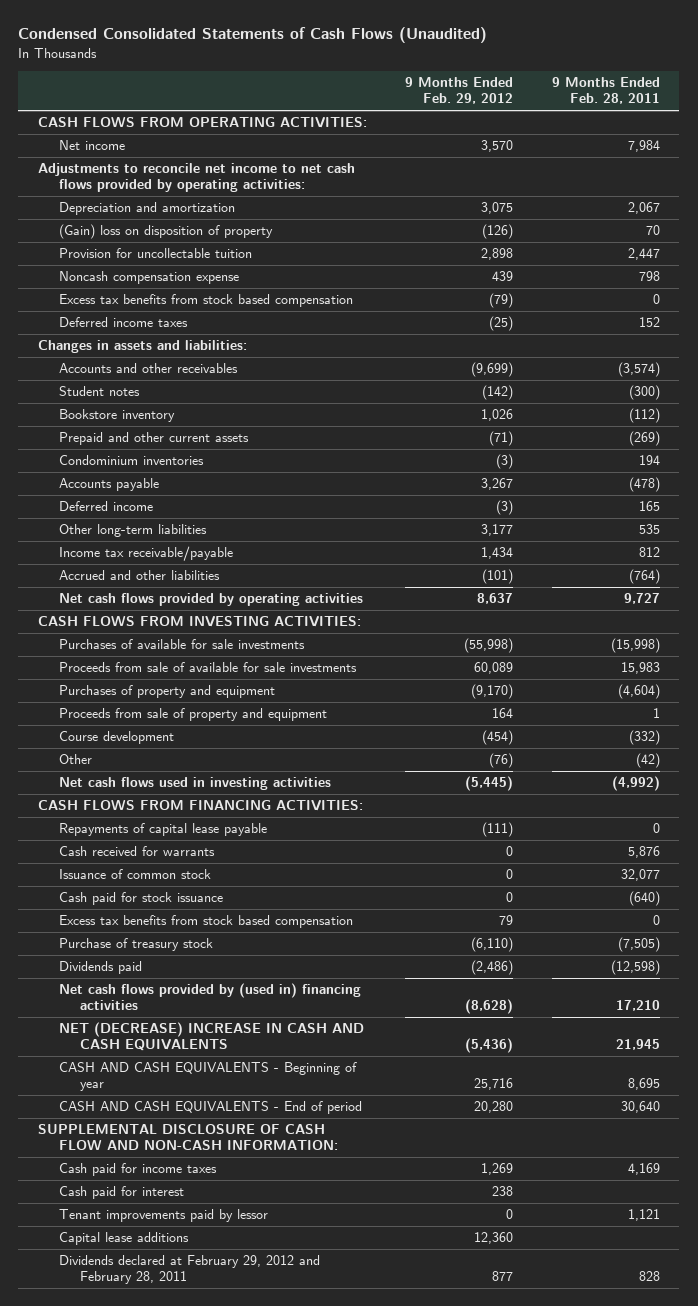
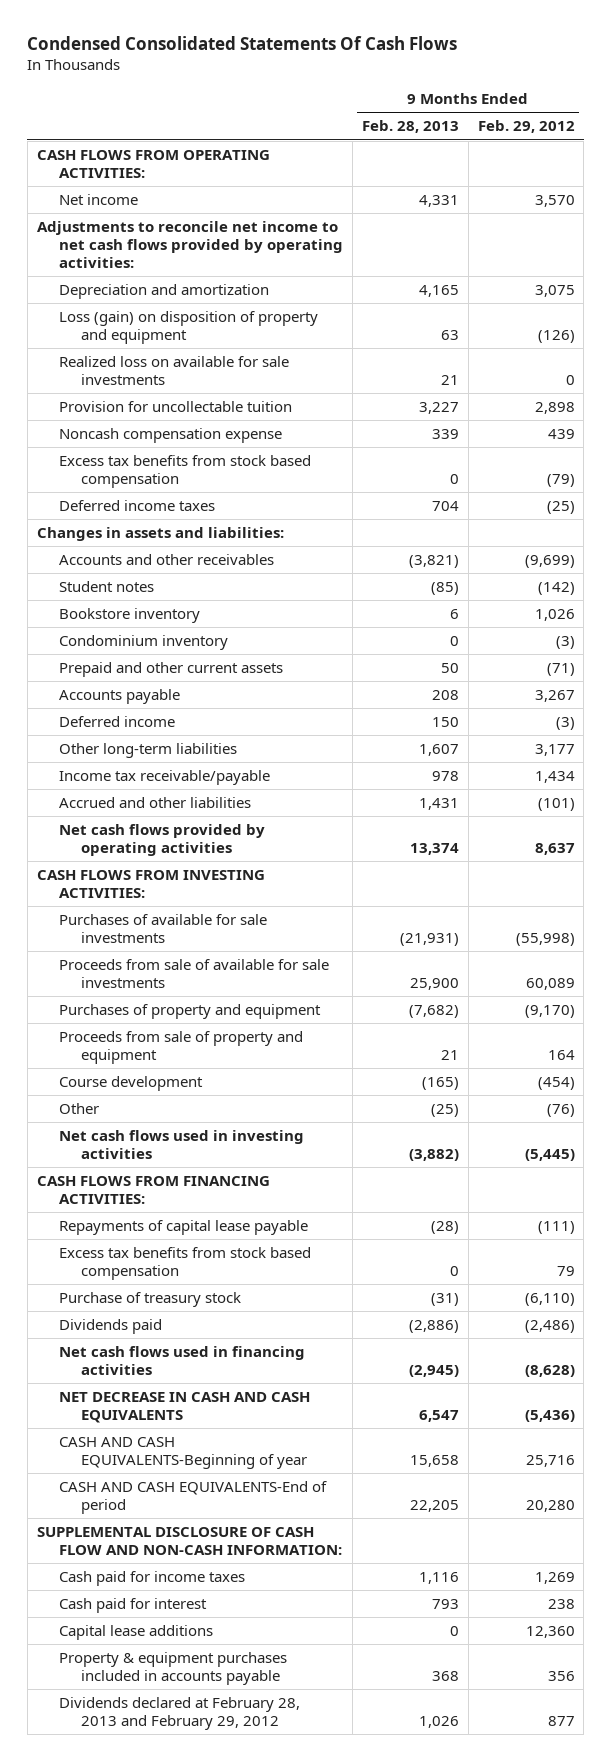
- Condensed Consolidated Statements of Cash Flows (Unaudited)
+ Condensed Consolidated Statements Of Cash Flows
- | 9 Months Ended Feb. 29, 2012 | 9 Months Ended Feb. 28, 2011
+ | 9 Months Ended Feb. 28, 2013 | 9 Months Ended Feb. 29, 2012
- (Gain) loss on disposition of property | (126) | 70
+ Loss (gain) on disposition of property and equipment | 63 | (126)
+ Realized loss on available for sale investments | 21 | 0
+ Condominium inventory | 0 | (3)
- Condominium inventories | (3) | 194
- Cash received for warrants | 0 | 5,876
- Issuance of common stock | 0 | 32,077
- Cash paid for stock issuance | 0 | (640)
- Net cash flows provided by (used in) financing activities | (8,628) | 17,210
- NET (DECREASE) INCREASE IN CASH AND CASH EQUIVALENTS | (5,436) | 21,945
- CASH AND CASH EQUIVALENTS - Beginning of year | 25,716 | 8,695
- CASH AND CASH EQUIVALENTS - End of period | 20,280 | 30,640
+ Net cash flows used in financing activities | (2,945) | (8,628)
+ NET DECREASE IN CASH AND CASH EQUIVALENTS | 6,547 | (5,436)
+ CASH AND CASH EQUIVALENTS-Beginning of year | 15,658 | 25,716
+ CASH AND CASH EQUIVALENTS-End of period | 22,205 | 20,280
- Tenant improvements paid by lessor | 0 | 1,121
- Dividends declared at February 29, 2012 and February 28, 2011 | 877 | 828
+ Property & equipment purchases included in accounts payable | 368 | 356
+ Dividends declared at February 28, 2013 and February 29, 2012 | 1,026 | 877

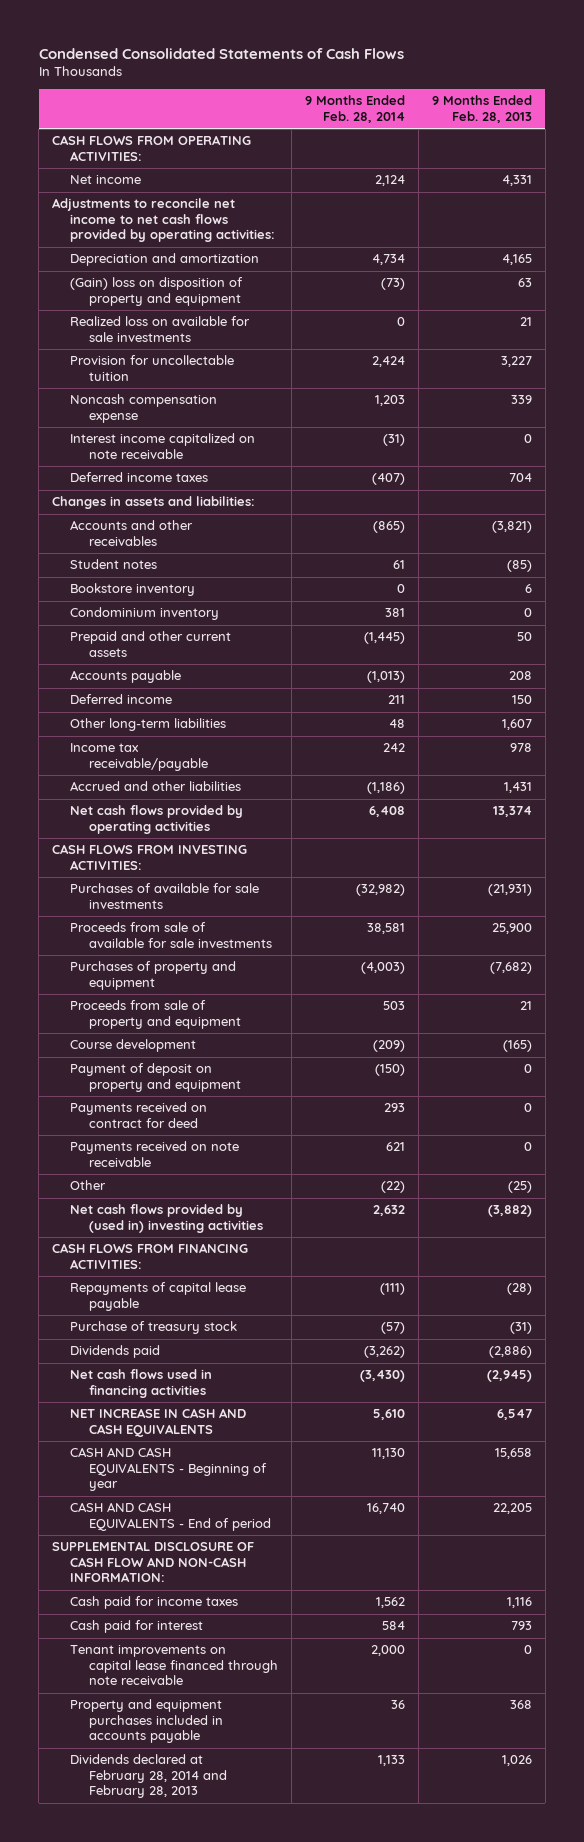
- Condensed Consolidated Statements Of Cash Flows
+ Condensed Consolidated Statements of Cash Flows
- | 9 Months Ended Feb. 28, 2013 | 9 Months Ended Feb. 29, 2012
+ | 9 Months Ended Feb. 28, 2014 | 9 Months Ended Feb. 28, 2013
- Loss (gain) on disposition of property and equipment | 63 | (126)
+ (Gain) loss on disposition of property and equipment | (73) | 63
- Excess tax benefits from stock based compensation | 0 | (79)
+ Interest income capitalized on note receivable | (31) | 0
+ Payment of deposit on property and equipment | (150) | 0
+ Payments received on contract for deed | 293 | 0
+ Payments received on note receivable | 621 | 0
- Net cash flows used in investing activities | (3,882) | (5,445)
+ Net cash flows provided by (used in) investing activities | 2,632 | (3,882)
- Excess tax benefits from stock based compensation | 0 | 79
- NET DECREASE IN CASH AND CASH EQUIVALENTS | 6,547 | (5,436)
- CASH AND CASH EQUIVALENTS-Beginning of year | 15,658 | 25,716
- CASH AND CASH EQUIVALENTS-End of period | 22,205 | 20,280
+ NET INCREASE IN CASH AND CASH EQUIVALENTS | 5,610 | 6,547
+ CASH AND CASH EQUIVALENTS - Beginning of year | 11,130 | 15,658
+ CASH AND CASH EQUIVALENTS - End of period | 16,740 | 22,205
- Capital lease additions | 0 | 12,360
- Property & equipment purchases included in accounts payable | 368 | 356
- Dividends declared at February 28, 2013 and February 29, 2012 | 1,026 | 877
+ Tenant improvements on capital lease financed through note receivable | 2,000 | 0
+ Property and equipment purchases included in accounts payable | 36 | 368
+ Dividends declared at February 28, 2014 and February 28, 2013 | 1,133 | 1,026

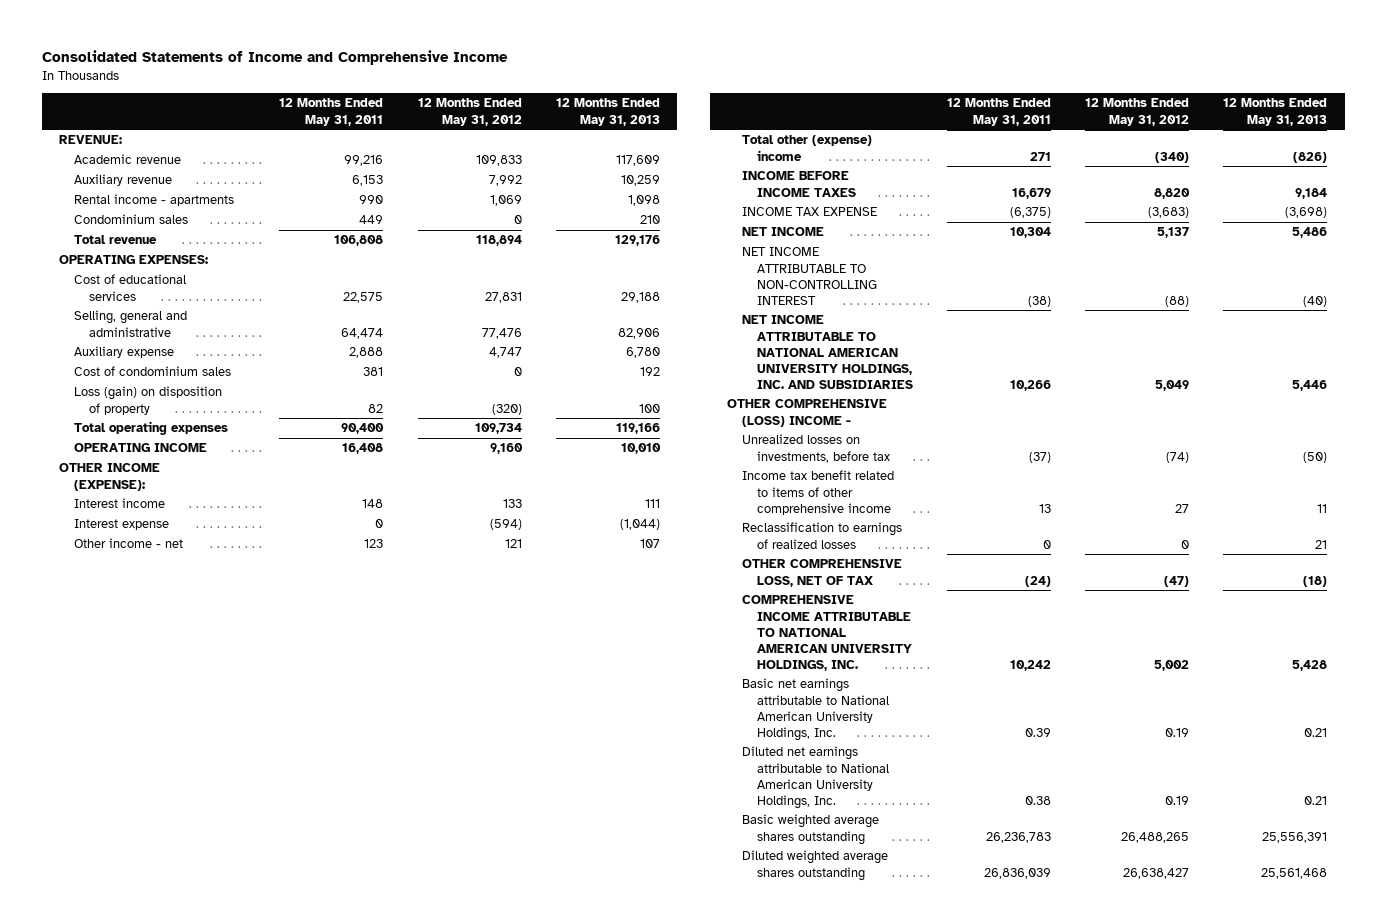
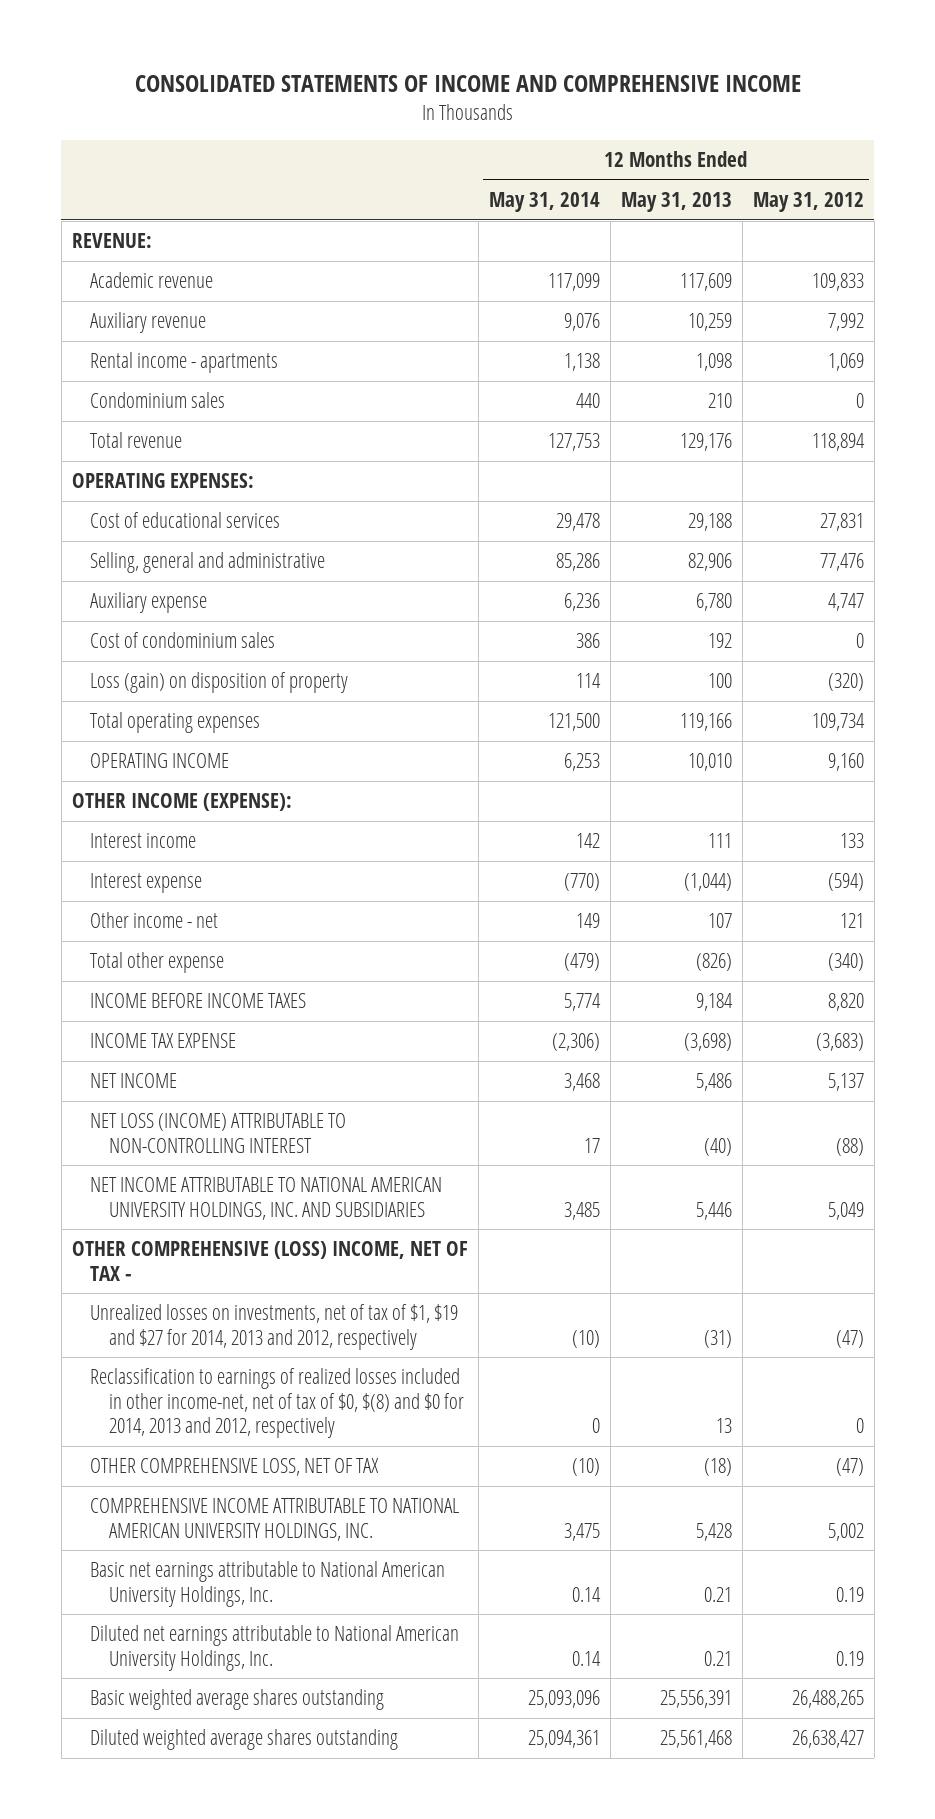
- Consolidated Statements of Income and Comprehensive Income
+ CONSOLIDATED STATEMENTS OF INCOME AND COMPREHENSIVE INCOME
- | 12 Months Ended May 31, 2011 | 12 Months Ended May 31, 2012 | 12 Months Ended May 31, 2013
+ | 12 Months Ended May 31, 2014 | 12 Months Ended May 31, 2013 | 12 Months Ended May 31, 2012
- Total other (expense) income | 271 | (340) | (826)
+ Total other expense | (479) | (826) | (340)
- NET INCOME ATTRIBUTABLE TO NON-CONTROLLING INTEREST | (38) | (88) | (40)
+ NET LOSS (INCOME) ATTRIBUTABLE TO NON-CONTROLLING INTEREST | 17 | (40) | (88)
- OTHER COMPREHENSIVE (LOSS) INCOME -
- Unrealized losses on investments, before tax | (37) | (74) | (50)
- Income tax benefit related to items of other comprehensive income | 13 | 27 | 11
- Reclassification to earnings of realized losses | 0 | 0 | 21
+ OTHER COMPREHENSIVE (LOSS) INCOME, NET OF TAX -
+ Unrealized losses on investments, net of tax of $1, $19 and $27 for 2014, 2013 and 2012, respectively | (10) | (31) | (47)
+ Reclassification to earnings of realized losses included in other income-net, net of tax of $0, $(8) and $0 for 2014, 2013 and 2012, respectively | 0 | 13 | 0

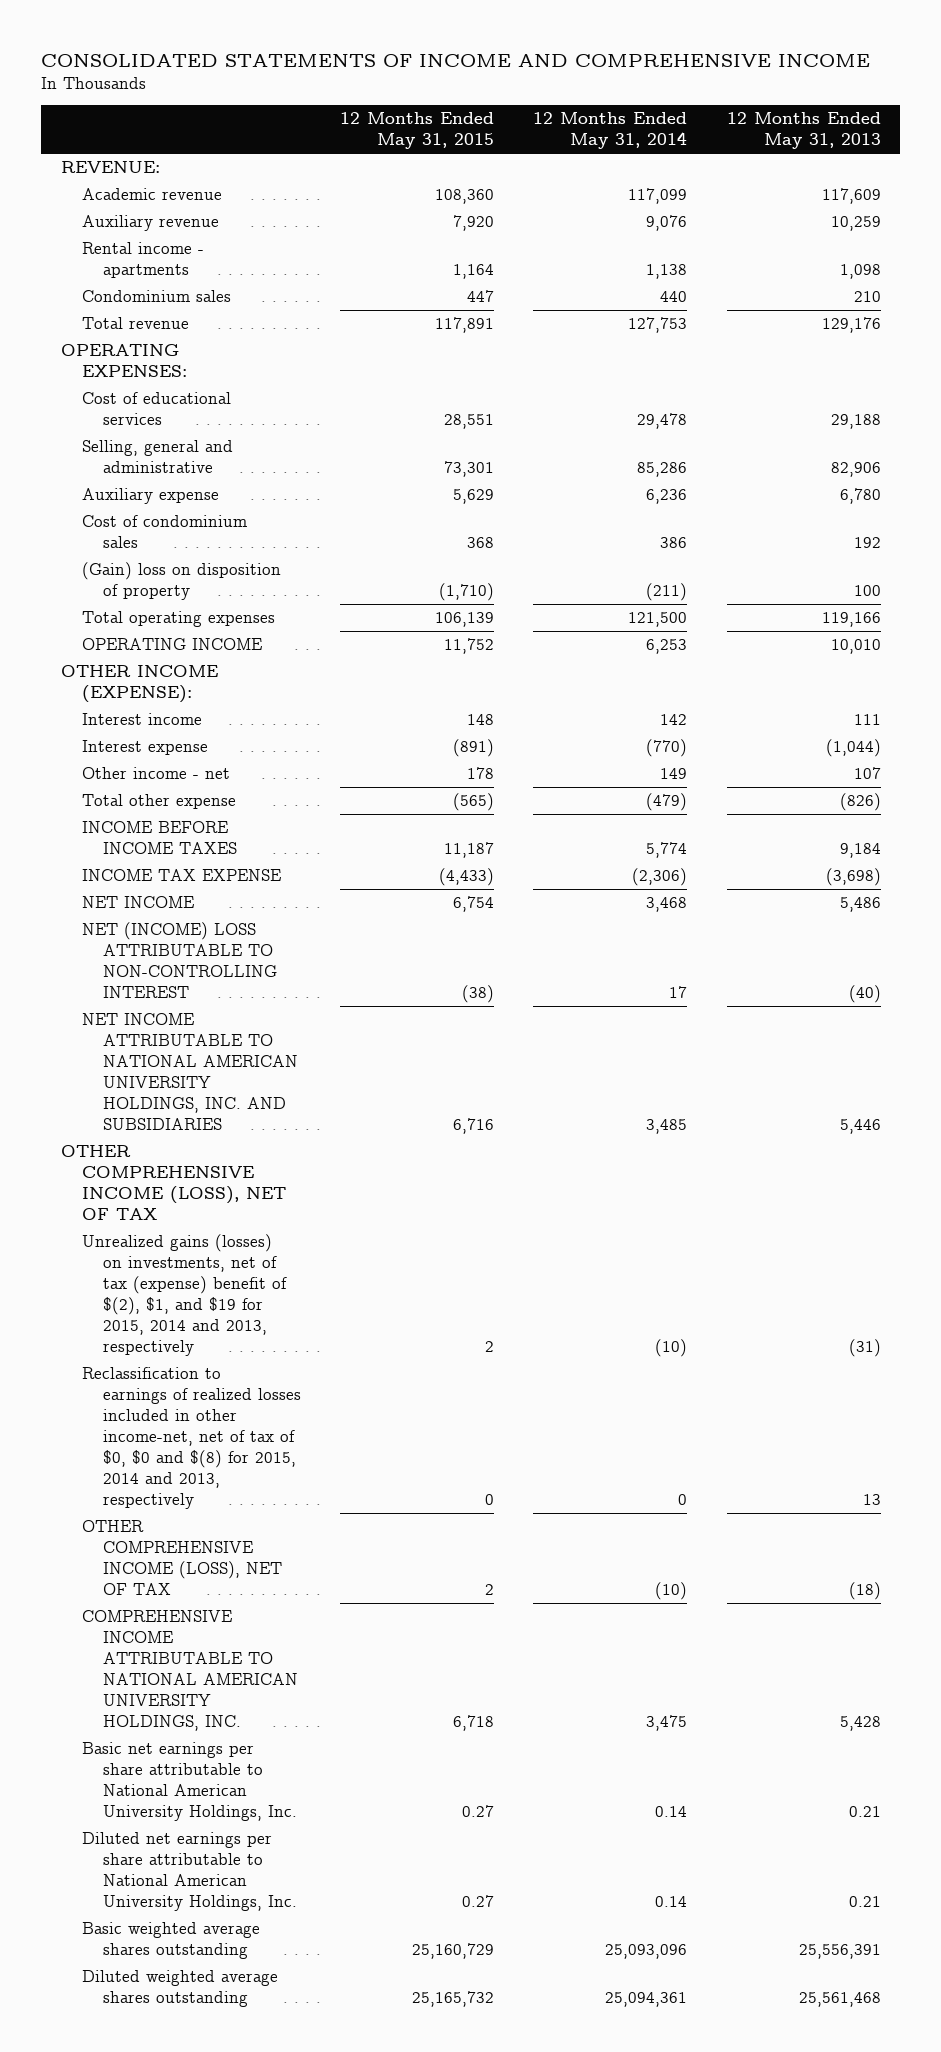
- | 12 Months Ended May 31, 2014 | 12 Months Ended May 31, 2013 | 12 Months Ended May 31, 2012
+ | 12 Months Ended May 31, 2015 | 12 Months Ended May 31, 2014 | 12 Months Ended May 31, 2013
- Loss (gain) on disposition of property | 114 | 100 | (320)
+ (Gain) loss on disposition of property | (1,710) | (211) | 100
- NET LOSS (INCOME) ATTRIBUTABLE TO NON-CONTROLLING INTEREST | 17 | (40) | (88)
+ NET (INCOME) LOSS ATTRIBUTABLE TO NON-CONTROLLING INTEREST | (38) | 17 | (40)
- OTHER COMPREHENSIVE (LOSS) INCOME, NET OF TAX -
- Unrealized losses on investments, net of tax of $1, $19 and $27 for 2014, 2013 and 2012, respectively | (10) | (31) | (47)
- Reclassification to earnings of realized losses included in other income-net, net of tax of $0, $(8) and $0 for 2014, 2013 and 2012, respectively | 0 | 13 | 0
- OTHER COMPREHENSIVE LOSS, NET OF TAX | (10) | (18) | (47)
+ OTHER COMPREHENSIVE INCOME (LOSS), NET OF TAX
+ Unrealized gains (losses) on investments, net of tax (expense) benefit of $(2), $1, and $19 for 2015, 2014 and 2013, respectively | 2 | (10) | (31)
+ Reclassification to earnings of realized losses included in other income-net, net of tax of $0, $0 and $(8) for 2015, 2014 and 2013, respectively | 0 | 0 | 13
+ OTHER COMPREHENSIVE INCOME (LOSS), NET OF TAX | 2 | (10) | (18)
- Basic net earnings attributable to National American University Holdings, Inc. | 0.14 | 0.21 | 0.19
- Diluted net earnings attributable to National American University Holdings, Inc. | 0.14 | 0.21 | 0.19
+ Basic net earnings per share attributable to National American University Holdings, Inc. | 0.27 | 0.14 | 0.21
+ Diluted net earnings per share attributable to National American University Holdings, Inc. | 0.27 | 0.14 | 0.21

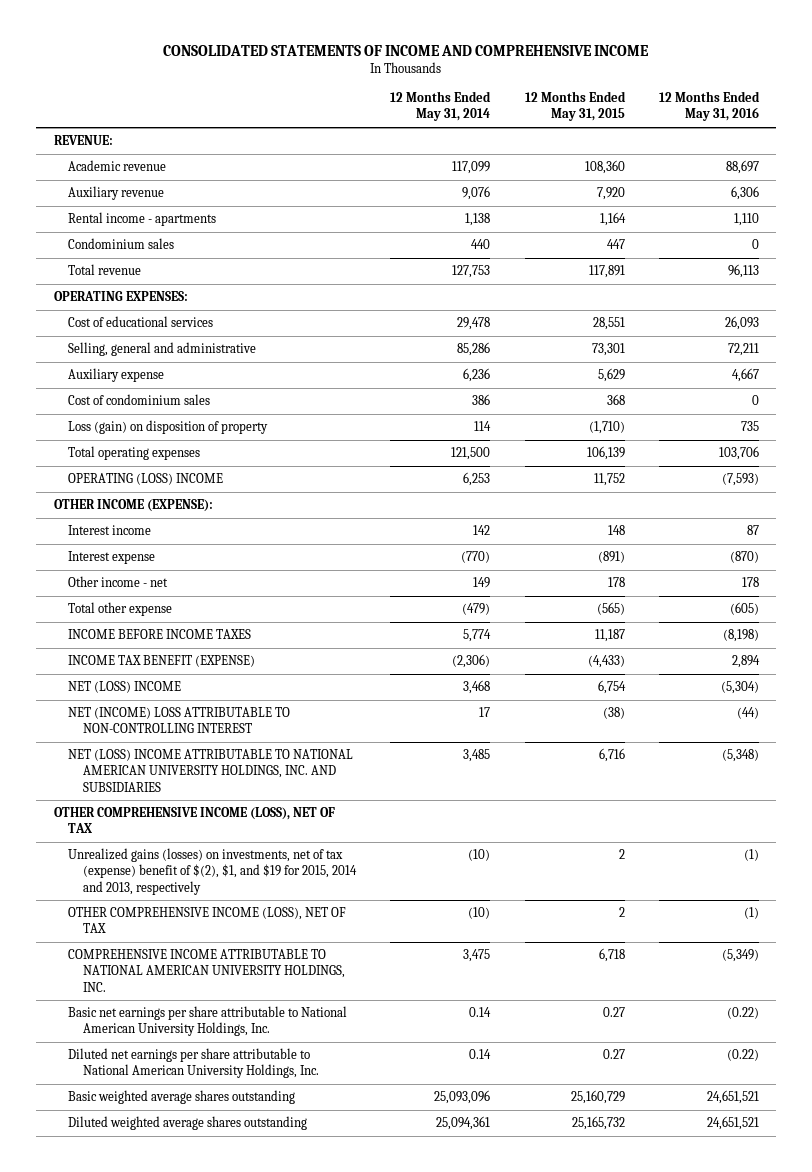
- | 12 Months Ended May 31, 2015 | 12 Months Ended May 31, 2014 | 12 Months Ended May 31, 2013
+ | 12 Months Ended May 31, 2014 | 12 Months Ended May 31, 2015 | 12 Months Ended May 31, 2016
- (Gain) loss on disposition of property | (1,710) | (211) | 100
+ Loss (gain) on disposition of property | 114 | (1,710) | 735
- OPERATING INCOME | 11,752 | 6,253 | 10,010
+ OPERATING (LOSS) INCOME | 6,253 | 11,752 | (7,593)
- INCOME TAX EXPENSE | (4,433) | (2,306) | (3,698)
- NET INCOME | 6,754 | 3,468 | 5,486
+ INCOME TAX BENEFIT (EXPENSE) | (2,306) | (4,433) | 2,894
+ NET (LOSS) INCOME | 3,468 | 6,754 | (5,304)
- NET INCOME ATTRIBUTABLE TO NATIONAL AMERICAN UNIVERSITY HOLDINGS, INC. AND SUBSIDIARIES | 6,716 | 3,485 | 5,446
+ NET (LOSS) INCOME ATTRIBUTABLE TO NATIONAL AMERICAN UNIVERSITY HOLDINGS, INC. AND SUBSIDIARIES | 3,485 | 6,716 | (5,348)
- Reclassification to earnings of realized losses included in other income-net, net of tax of $0, $0 and $(8) for 2015, 2014 and 2013, respectively | 0 | 0 | 13

